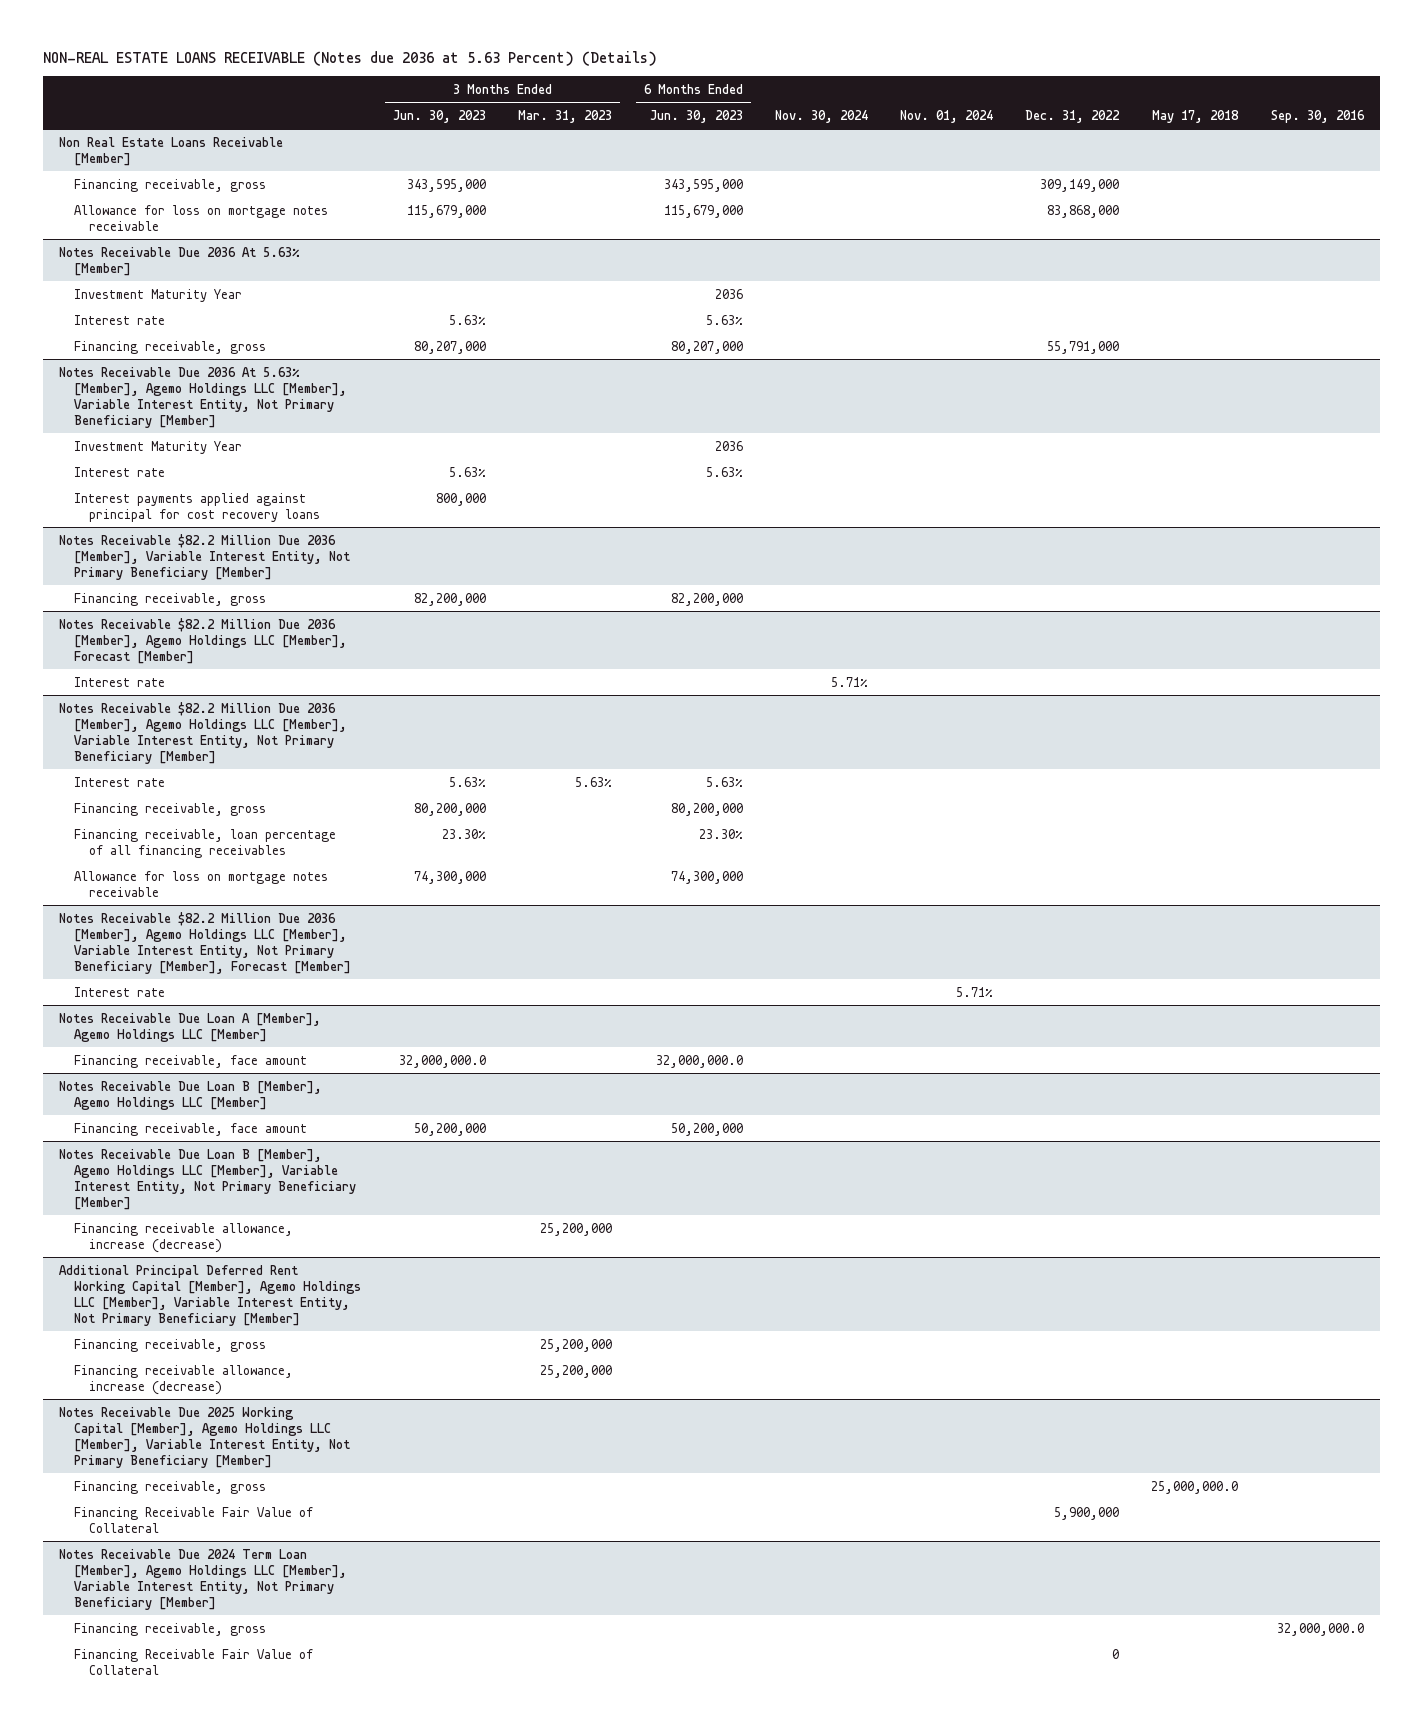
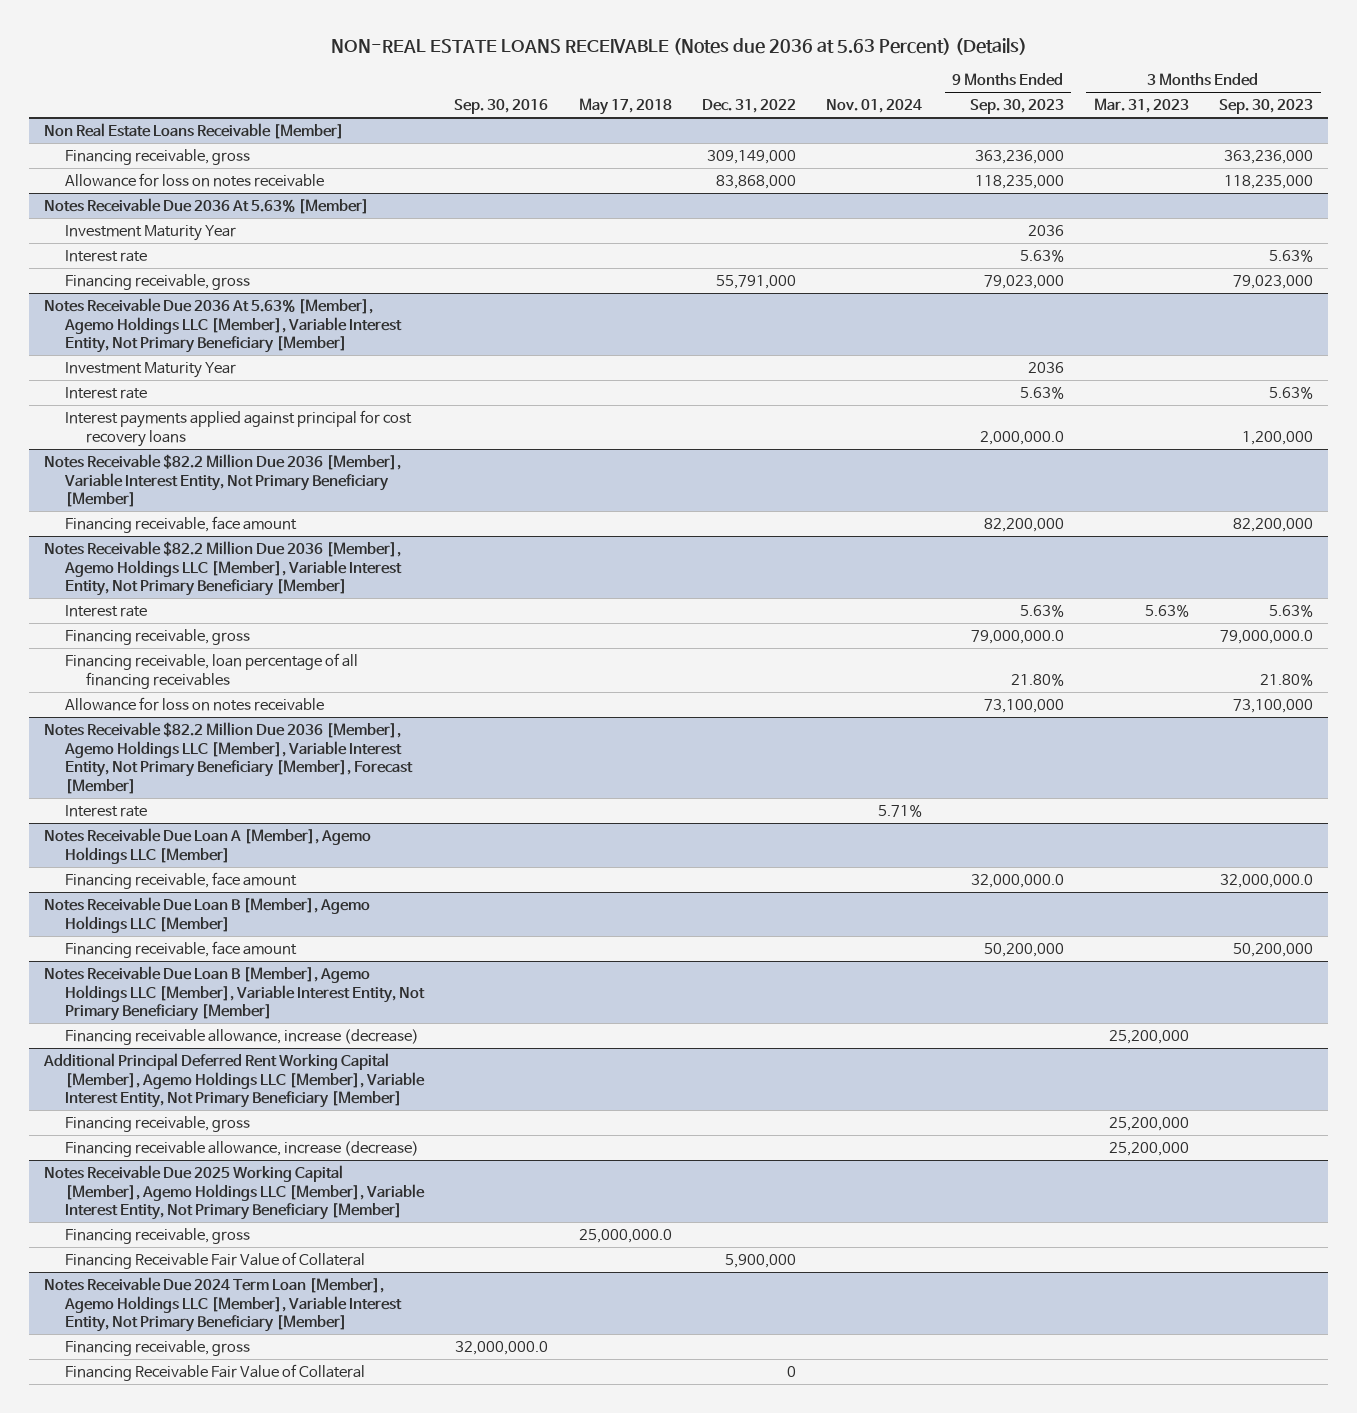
- | 3 Months Ended Jun. 30, 2023 | 3 Months Ended Mar. 31, 2023 | 6 Months Ended Jun. 30, 2023 | Nov. 30, 2024 | Nov. 01, 2024 | Dec. 31, 2022 | May 17, 2018 | Sep. 30, 2016
+ | Sep. 30, 2016 | May 17, 2018 | Dec. 31, 2022 | Nov. 01, 2024 | 9 Months Ended Sep. 30, 2023 | 3 Months Ended Mar. 31, 2023 | 3 Months Ended Sep. 30, 2023
@ Non Real Estate Loans Receivable [Member]
- Allowance for loss on mortgage notes receivable | 115,679,000 | | 115,679,000 | | | 83,868,000 | |
+ Allowance for loss on notes receivable | | | 83,868,000 | | 118,235,000 | | 118,235,000
@ Notes Receivable $82.2 Million Due 2036 [Member], Variable Interest Entity, Not Primary Beneficiary [Member]
- Financing receivable, gross | 82,200,000 | | 82,200,000 | | | | |
- Notes Receivable $82.2 Million Due 2036 [Member], Agemo Holdings LLC [Member], Forecast [Member]
- Interest rate | | | | 5.71% | | | |
@ Notes Receivable $82.2 Million Due 2036 [Member], Variable Interest Entity, Not Primary Beneficiary [Member]
+ Financing receivable, face amount | | | | | 82,200,000 | | 82,200,000
@ Notes Receivable $82.2 Million Due 2036 [Member], Agemo Holdings LLC [Member], Variable Interest Entity, Not Primary Beneficiary [Member]
- Allowance for loss on mortgage notes receivable | 74,300,000 | | 74,300,000 | | | | |
+ Allowance for loss on notes receivable | | | | | 73,100,000 | | 73,100,000

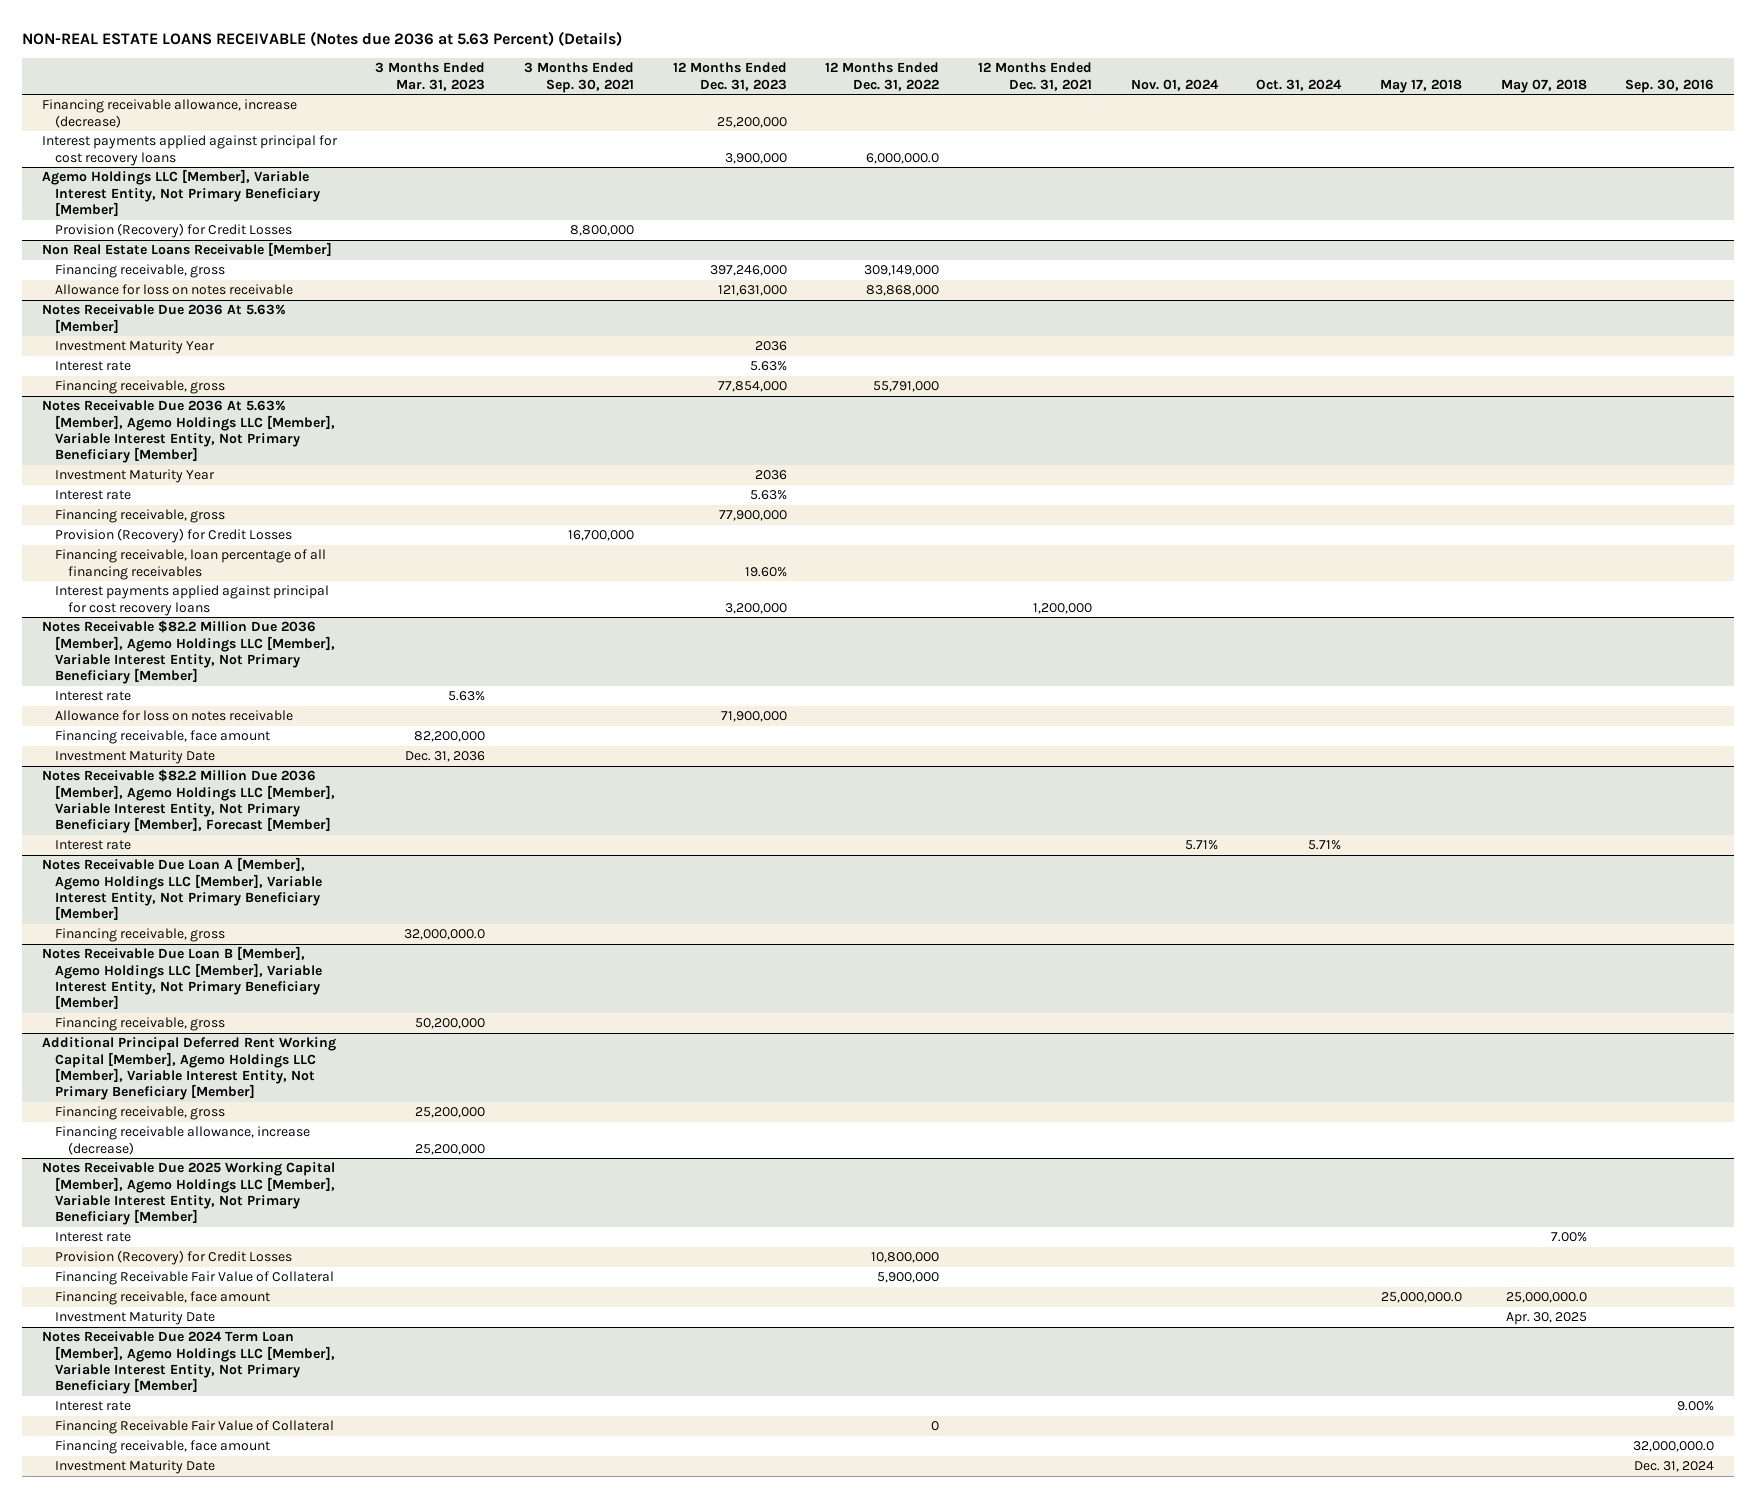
- | Sep. 30, 2016 | May 17, 2018 | Dec. 31, 2022 | Nov. 01, 2024 | 9 Months Ended Sep. 30, 2023 | 3 Months Ended Mar. 31, 2023 | 3 Months Ended Sep. 30, 2023
+ | 3 Months Ended Mar. 31, 2023 | 3 Months Ended Sep. 30, 2021 | 12 Months Ended Dec. 31, 2023 | 12 Months Ended Dec. 31, 2022 | 12 Months Ended Dec. 31, 2021 | Nov. 01, 2024 | Oct. 31, 2024 | May 17, 2018 | May 07, 2018 | Sep. 30, 2016
+ Financing receivable allowance, increase (decrease) | | | 25,200,000 | | | | | | |
+ Interest payments applied against principal for cost recovery loans | | | 3,900,000 | 6,000,000.0 | | | | | |
+ Agemo Holdings LLC [Member], Variable Interest Entity, Not Primary Beneficiary [Member]
+ Provision (Recovery) for Credit Losses | | 8,800,000 | | | | | | | |
@ Notes Receivable Due 2036 At 5.63% [Member], Agemo Holdings LLC [Member], Variable Interest Entity, Not Primary Beneficiary [Member]
+ Financing receivable, gross | | | 77,900,000 | | | | | | |
+ Provision (Recovery) for Credit Losses | | 16,700,000 | | | | | | | |
+ Financing receivable, loan percentage of all financing receivables | | | 19.60% | | | | | | |
- Notes Receivable $82.2 Million Due 2036 [Member], Variable Interest Entity, Not Primary Beneficiary [Member]
- Financing receivable, face amount | | | | | 82,200,000 | | 82,200,000
@ Notes Receivable $82.2 Million Due 2036 [Member], Agemo Holdings LLC [Member], Variable Interest Entity, Not Primary Beneficiary [Member]
- Financing receivable, gross | | | | | 79,000,000.0 | | 79,000,000.0
- Financing receivable, loan percentage of all financing receivables | | | | | 21.80% | | 21.80%
+ Financing receivable, face amount | 82,200,000 | | | | | | | | |
+ Investment Maturity Date | Dec. 31, 2036 | | | | | | | | |
- Notes Receivable Due Loan A [Member], Agemo Holdings LLC [Member]
- Financing receivable, face amount | | | | | 32,000,000.0 | | 32,000,000.0
- Notes Receivable Due Loan B [Member], Agemo Holdings LLC [Member]
- Financing receivable, face amount | | | | | 50,200,000 | | 50,200,000
+ Notes Receivable Due Loan A [Member], Agemo Holdings LLC [Member], Variable Interest Entity, Not Primary Beneficiary [Member]
+ Financing receivable, gross | 32,000,000.0 | | | | | | | | |
@ Notes Receivable Due Loan B [Member], Agemo Holdings LLC [Member], Variable Interest Entity, Not Primary Beneficiary [Member]
- Financing receivable allowance, increase (decrease) | | | | | | 25,200,000 |
+ Financing receivable, gross | 50,200,000 | | | | | | | | |
@ Notes Receivable Due 2025 Working Capital [Member], Agemo Holdings LLC [Member], Variable Interest Entity, Not Primary Beneficiary [Member]
- Financing receivable, gross | | 25,000,000.0 | | | | |
+ Interest rate | | | | | | | | | 7.00% |
+ Provision (Recovery) for Credit Losses | | | | 10,800,000 | | | | | |
+ Financing receivable, face amount | | | | | | | | 25,000,000.0 | 25,000,000.0 |
+ Investment Maturity Date | | | | | | | | | Apr. 30, 2025 |
@ Notes Receivable Due 2024 Term Loan [Member], Agemo Holdings LLC [Member], Variable Interest Entity, Not Primary Beneficiary [Member]
- Financing receivable, gross | 32,000,000.0 | | | | | |
+ Interest rate | | | | | | | | | | 9.00%
+ Financing receivable, face amount | | | | | | | | | | 32,000,000.0
+ Investment Maturity Date | | | | | | | | | | Dec. 31, 2024

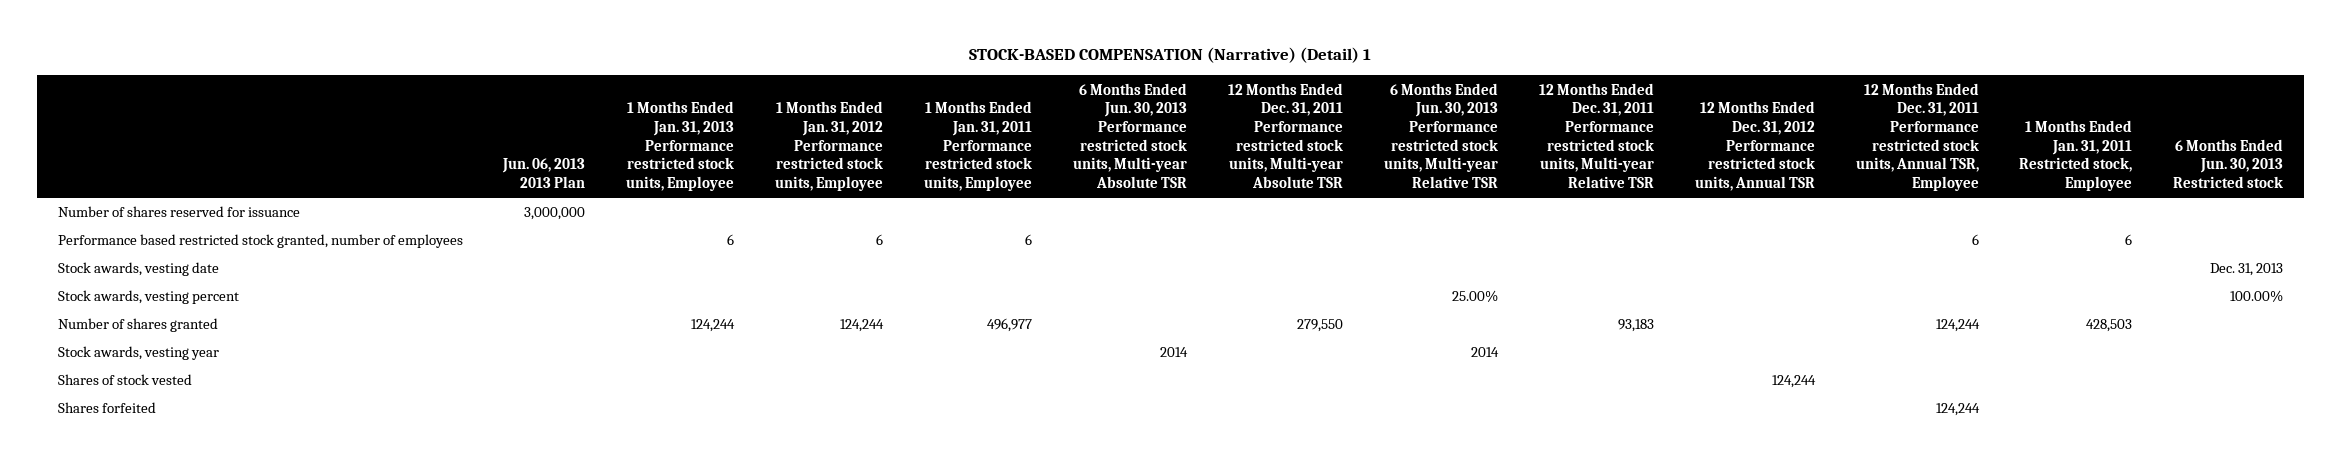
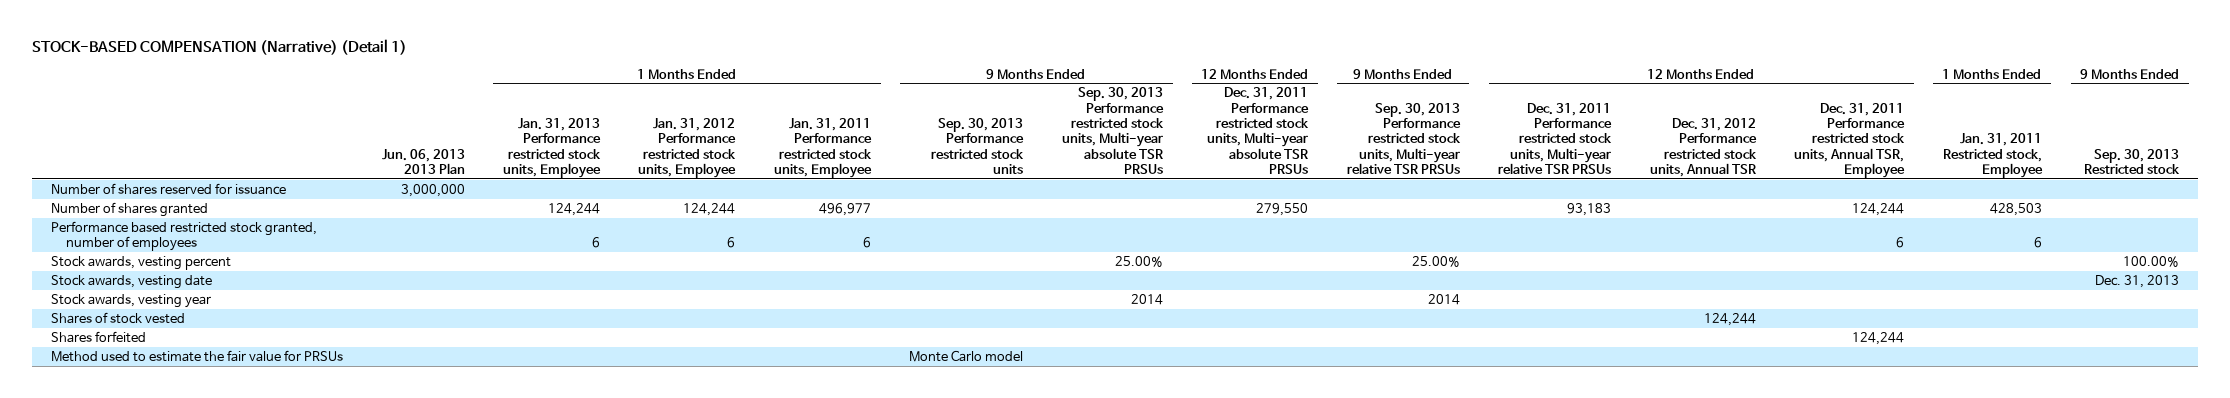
- STOCK-BASED COMPENSATION (Narrative) (Detail) 1
+ STOCK-BASED COMPENSATION (Narrative) (Detail 1)
- | Jun. 06, 2013 2013 Plan | 1 Months Ended Jan. 31, 2013 Performance restricted stock units, Employee | 1 Months Ended Jan. 31, 2012 Performance restricted stock units, Employee | 1 Months Ended Jan. 31, 2011 Performance restricted stock units, Employee | 6 Months Ended Jun. 30, 2013 Performance restricted stock units, Multi-year Absolute TSR | 12 Months Ended Dec. 31, 2011 Performance restricted stock units, Multi-year Absolute TSR | 6 Months Ended Jun. 30, 2013 Performance restricted stock units, Multi-year Relative TSR | 12 Months Ended Dec. 31, 2011 Performance restricted stock units, Multi-year Relative TSR | 12 Months Ended Dec. 31, 2012 Performance restricted stock units, Annual TSR | 12 Months Ended Dec. 31, 2011 Performance restricted stock units, Annual TSR, Employee | 1 Months Ended Jan. 31, 2011 Restricted stock, Employee | 6 Months Ended Jun. 30, 2013 Restricted stock
+ | Jun. 06, 2013 2013 Plan | 1 Months Ended Jan. 31, 2013 Performance restricted stock units, Employee | 1 Months Ended Jan. 31, 2012 Performance restricted stock units, Employee | 1 Months Ended Jan. 31, 2011 Performance restricted stock units, Employee | 9 Months Ended Sep. 30, 2013 Performance restricted stock units | 9 Months Ended Sep. 30, 2013 Performance restricted stock units, Multi-year absolute TSR PRSUs | 12 Months Ended Dec. 31, 2011 Performance restricted stock units, Multi-year absolute TSR PRSUs | 9 Months Ended Sep. 30, 2013 Performance restricted stock units, Multi-year relative TSR PRSUs | 12 Months Ended Dec. 31, 2011 Performance restricted stock units, Multi-year relative TSR PRSUs | 12 Months Ended Dec. 31, 2012 Performance restricted stock units, Annual TSR | 12 Months Ended Dec. 31, 2011 Performance restricted stock units, Annual TSR, Employee | 1 Months Ended Jan. 31, 2011 Restricted stock, Employee | 9 Months Ended Sep. 30, 2013 Restricted stock
moved up: Number of shares granted | | 124,244 | 124,244 | 496,977 | | | 279,550 | | 93,183 | | 124,244 | 428,503 |
moved down: Stock awards, vesting date | | | | | | | | | | | | | Dec. 31, 2013
+ Method used to estimate the fair value for PRSUs | | | | | Monte Carlo model | | | | | | | |

